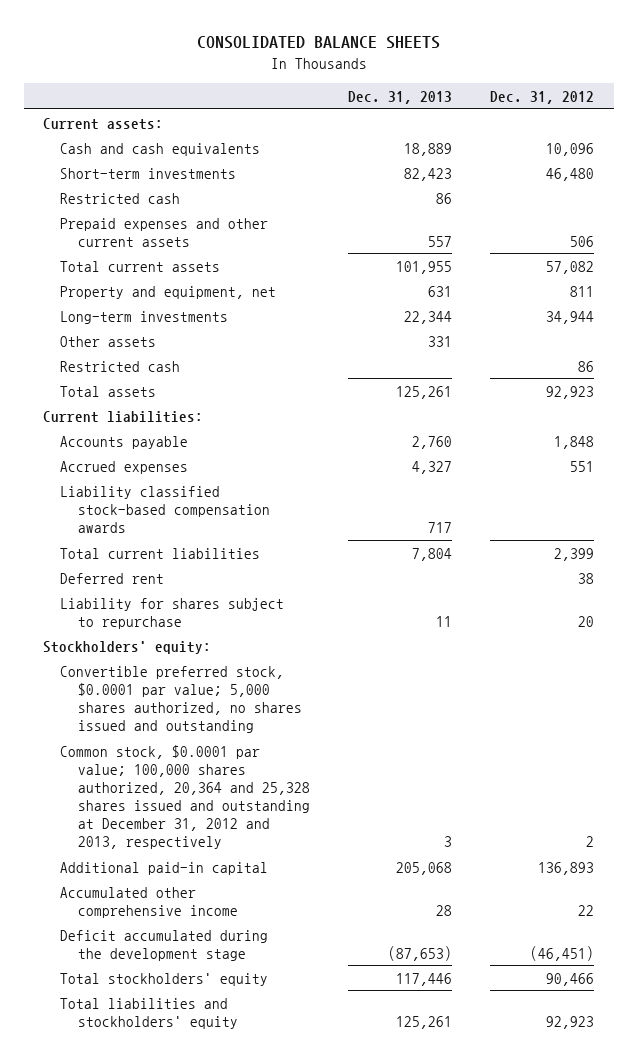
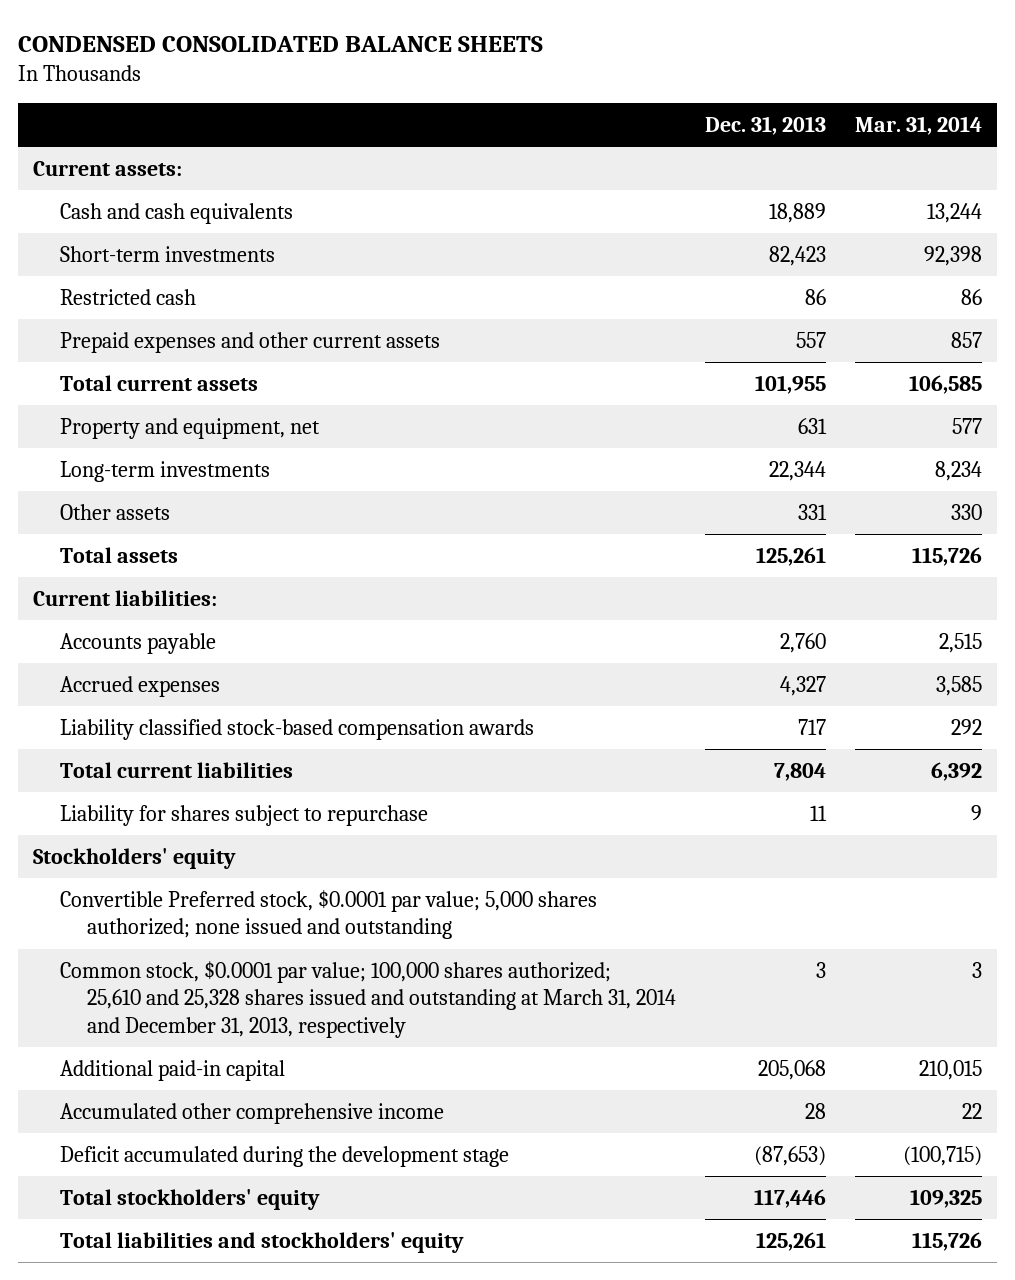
- CONSOLIDATED BALANCE SHEETS
+ CONDENSED CONSOLIDATED BALANCE SHEETS
- | Dec. 31, 2013 | Dec. 31, 2012
+ | Dec. 31, 2013 | Mar. 31, 2014
- Restricted cash | | 86
- Deferred rent | | 38
- Stockholders' equity:
- Convertible preferred stock, $0.0001 par value; 5,000 shares authorized, no shares issued and outstanding
- Common stock, $0.0001 par value; 100,000 shares authorized, 20,364 and 25,328 shares issued and outstanding at December 31, 2012 and 2013, respectively | 3 | 2
+ Stockholders' equity
+ Convertible Preferred stock, $0.0001 par value; 5,000 shares authorized; none issued and outstanding
+ Common stock, $0.0001 par value; 100,000 shares authorized; 25,610 and 25,328 shares issued and outstanding at March 31, 2014 and December 31, 2013, respectively | 3 | 3

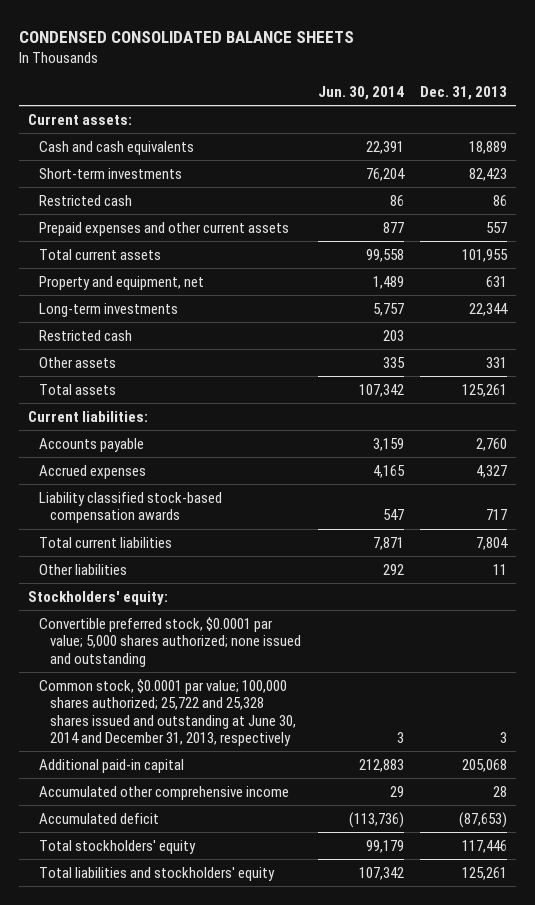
- | Dec. 31, 2013 | Mar. 31, 2014
+ | Jun. 30, 2014 | Dec. 31, 2013
+ Restricted cash | 203 |
- Liability for shares subject to repurchase | 11 | 9
- Stockholders' equity
- Convertible Preferred stock, $0.0001 par value; 5,000 shares authorized; none issued and outstanding
- Common stock, $0.0001 par value; 100,000 shares authorized; 25,610 and 25,328 shares issued and outstanding at March 31, 2014 and December 31, 2013, respectively | 3 | 3
+ Other liabilities | 292 | 11
+ Stockholders' equity:
+ Convertible preferred stock, $0.0001 par value; 5,000 shares authorized; none issued and outstanding
+ Common stock, $0.0001 par value; 100,000 shares authorized; 25,722 and 25,328 shares issued and outstanding at June 30, 2014 and December 31, 2013, respectively | 3 | 3
- Deficit accumulated during the development stage | (87,653) | (100,715)
+ Accumulated deficit | (113,736) | (87,653)

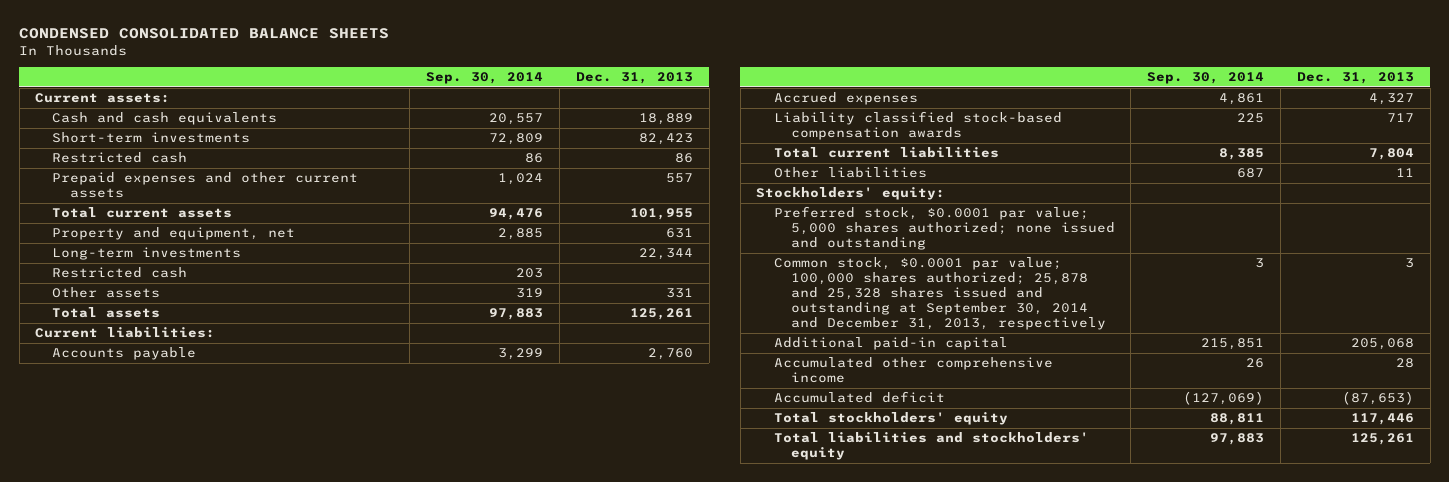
- | Jun. 30, 2014 | Dec. 31, 2013
+ | Sep. 30, 2014 | Dec. 31, 2013
- Convertible preferred stock, $0.0001 par value; 5,000 shares authorized; none issued and outstanding
- Common stock, $0.0001 par value; 100,000 shares authorized; 25,722 and 25,328 shares issued and outstanding at June 30, 2014 and December 31, 2013, respectively | 3 | 3
+ Preferred stock, $0.0001 par value; 5,000 shares authorized; none issued and outstanding
+ Common stock, $0.0001 par value; 100,000 shares authorized; 25,878 and 25,328 shares issued and outstanding at September 30, 2014 and December 31, 2013, respectively | 3 | 3

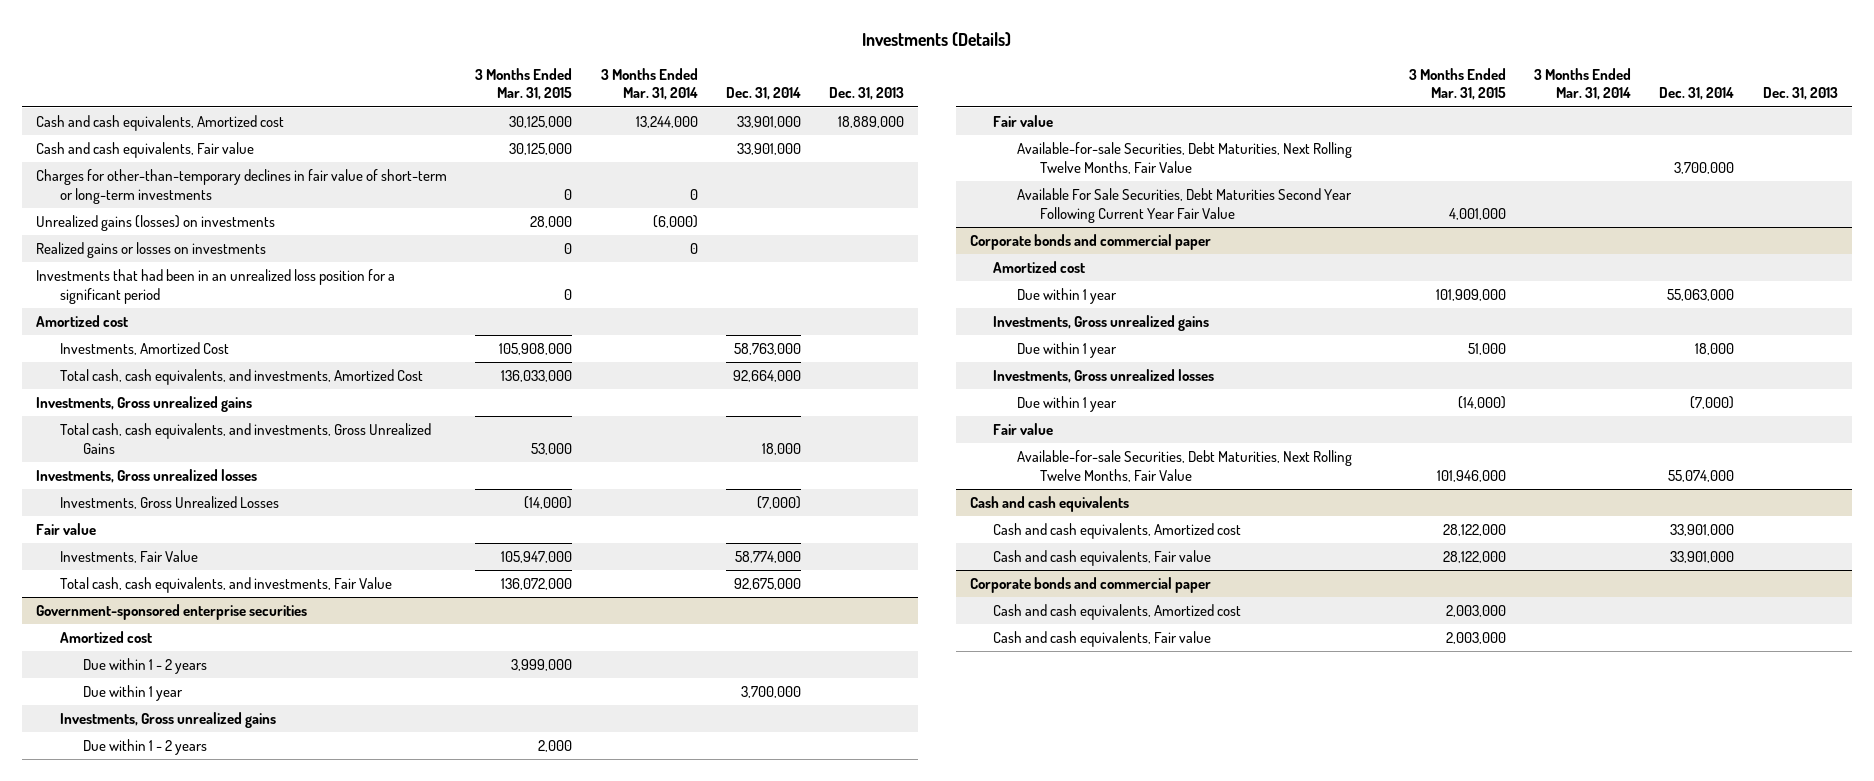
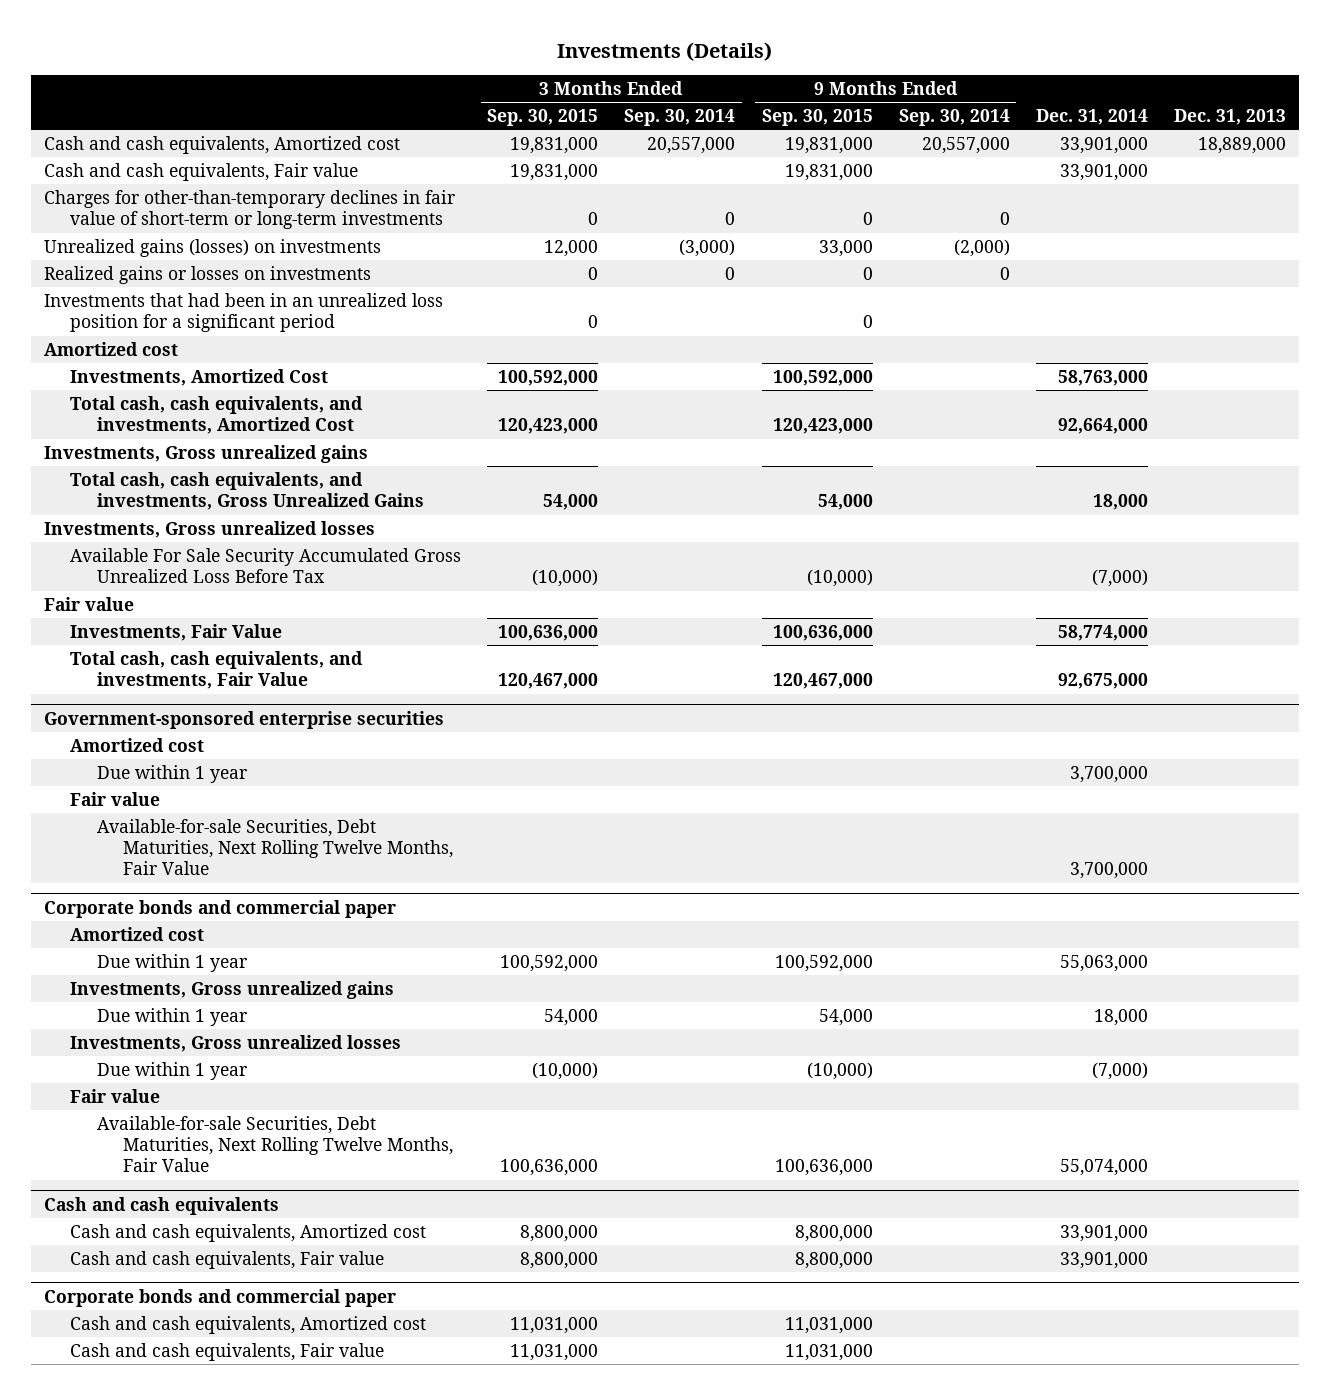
- | 3 Months Ended Mar. 31, 2015 | 3 Months Ended Mar. 31, 2014 | Dec. 31, 2014 | Dec. 31, 2013
+ | 3 Months Ended Sep. 30, 2015 | 3 Months Ended Sep. 30, 2014 | 9 Months Ended Sep. 30, 2015 | 9 Months Ended Sep. 30, 2014 | Dec. 31, 2014 | Dec. 31, 2013
- Investments, Gross Unrealized Losses | (14,000) | | (7,000) |
+ Available For Sale Security Accumulated Gross Unrealized Loss Before Tax | (10,000) | | (10,000) | | (7,000) |
@ Government-sponsored enterprise securities
- Due within 1 - 2 years | 3,999,000 | | |
- Investments, Gross unrealized gains
- Due within 1 - 2 years | 2,000 | | |
- Available For Sale Securities, Debt Maturities Second Year Following Current Year Fair Value | 4,001,000 | | |

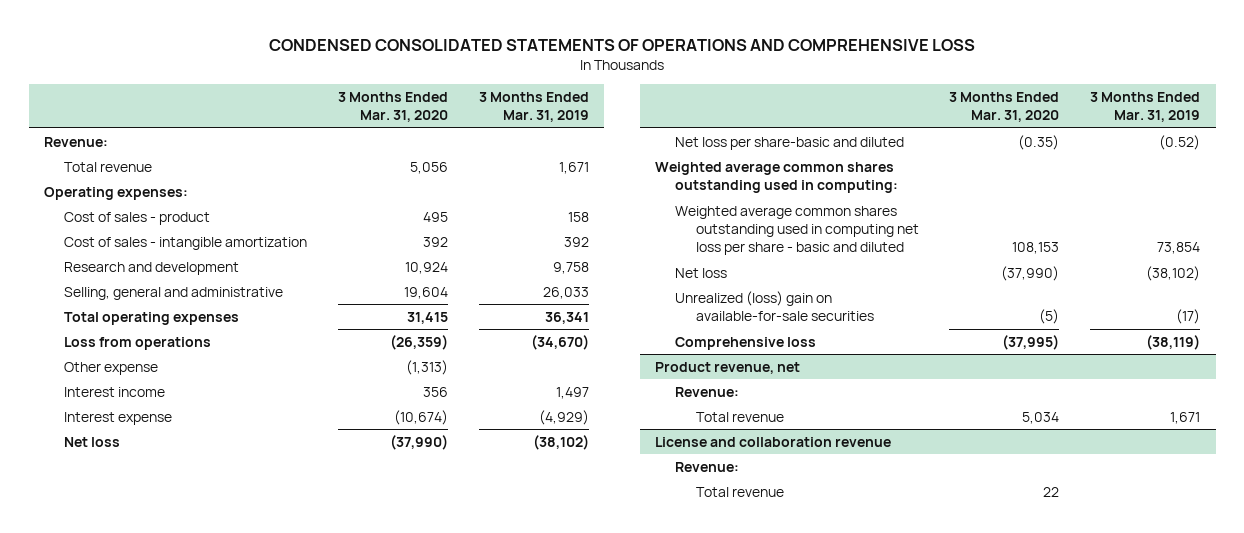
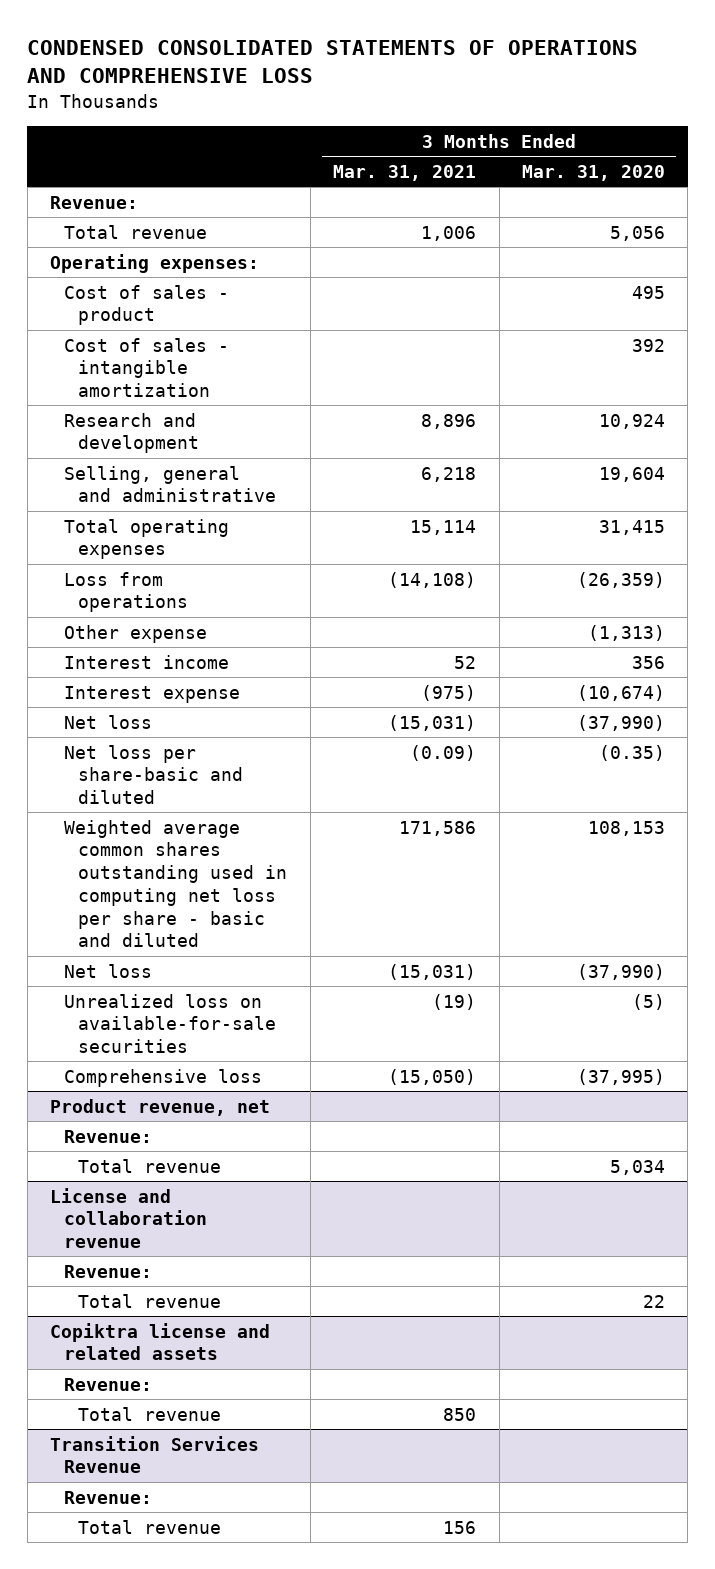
- | 3 Months Ended Mar. 31, 2020 | 3 Months Ended Mar. 31, 2019
+ | 3 Months Ended Mar. 31, 2021 | 3 Months Ended Mar. 31, 2020
- Weighted average common shares outstanding used in computing:
- Unrealized (loss) gain on available-for-sale securities | (5) | (17)
+ Unrealized loss on available-for-sale securities | (19) | (5)
+ Copiktra license and related assets
+ Revenue:
+ Total revenue | 850 |
+ Transition Services Revenue
+ Revenue:
+ Total revenue | 156 |

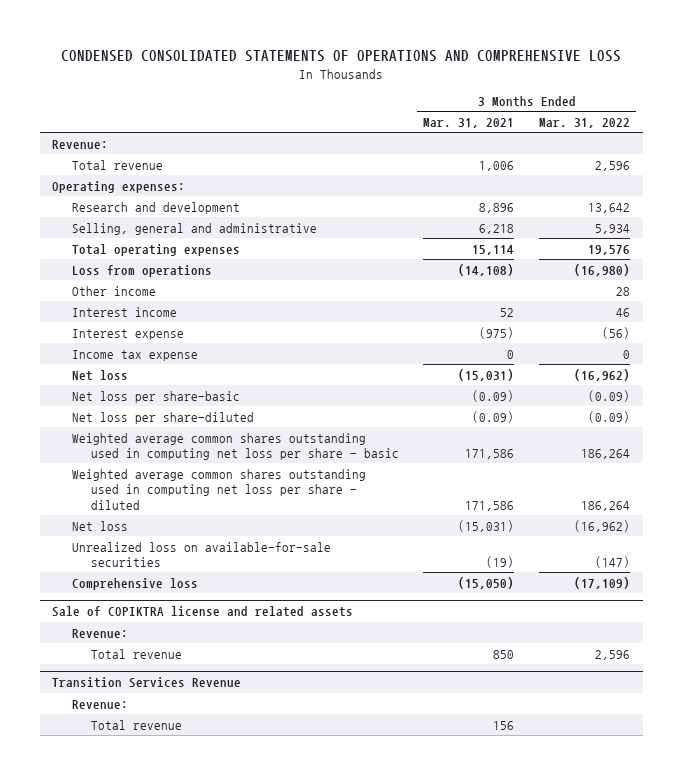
- | 3 Months Ended Mar. 31, 2021 | 3 Months Ended Mar. 31, 2020
+ | 3 Months Ended Mar. 31, 2021 | 3 Months Ended Mar. 31, 2022
- Cost of sales - product | | 495
- Cost of sales - intangible amortization | | 392
- Other expense | | (1,313)
+ Other income | | 28
+ Income tax expense | 0 | 0
- Net loss per share-basic and diluted | (0.09) | (0.35)
- Weighted average common shares outstanding used in computing net loss per share - basic and diluted | 171,586 | 108,153
+ Net loss per share-basic | (0.09) | (0.09)
+ Net loss per share-diluted | (0.09) | (0.09)
+ Weighted average common shares outstanding used in computing net loss per share - basic | 171,586 | 186,264
+ Weighted average common shares outstanding used in computing net loss per share - diluted | 171,586 | 186,264
- Product revenue, net
- Revenue:
- Total revenue | | 5,034
- License and collaboration revenue
- Revenue:
- Total revenue | | 22
- Copiktra license and related assets
+ Sale of COPIKTRA license and related assets

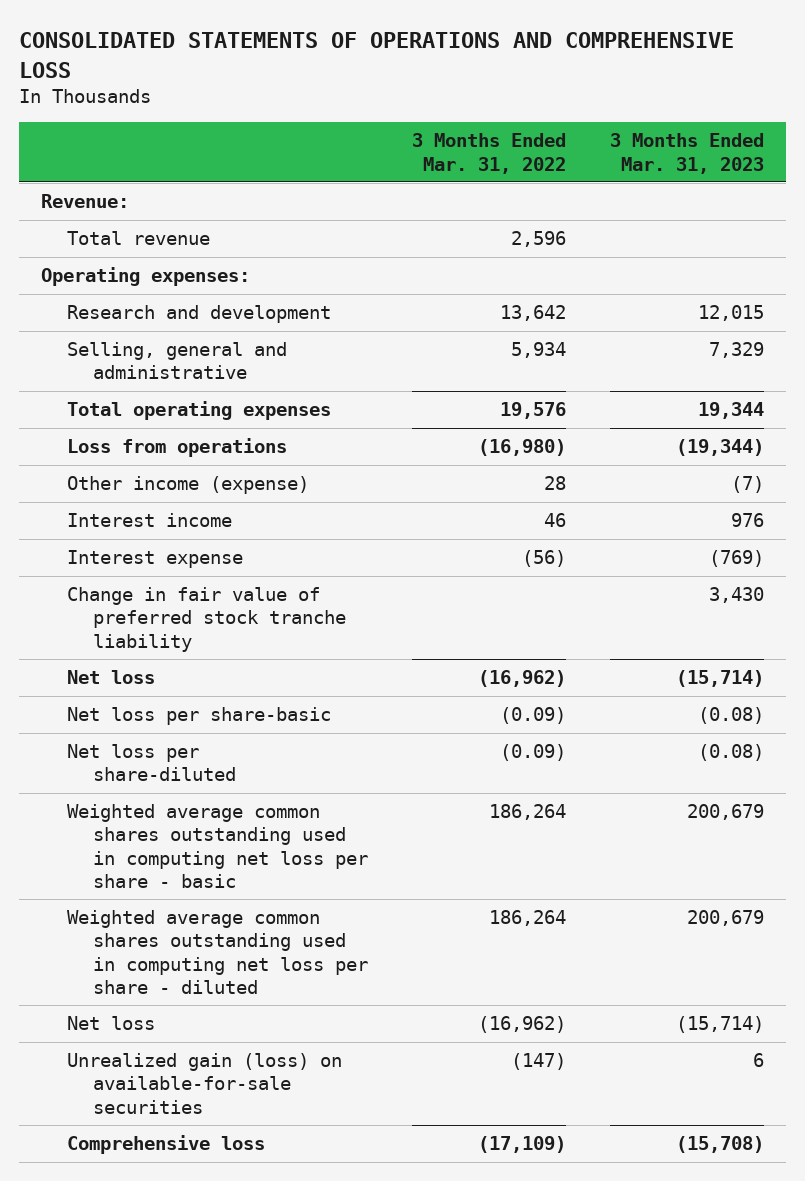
- CONDENSED CONSOLIDATED STATEMENTS OF OPERATIONS AND COMPREHENSIVE LOSS
+ CONSOLIDATED STATEMENTS OF OPERATIONS AND COMPREHENSIVE LOSS
- | 3 Months Ended Mar. 31, 2021 | 3 Months Ended Mar. 31, 2022
+ | 3 Months Ended Mar. 31, 2022 | 3 Months Ended Mar. 31, 2023
- Other income | | 28
+ Other income (expense) | 28 | (7)
- Income tax expense | 0 | 0
+ Change in fair value of preferred stock tranche liability | | 3,430
- Unrealized loss on available-for-sale securities | (19) | (147)
+ Unrealized gain (loss) on available-for-sale securities | (147) | 6
- Sale of COPIKTRA license and related assets
- Revenue:
- Total revenue | 850 | 2,596
- Transition Services Revenue
- Revenue:
- Total revenue | 156 |

